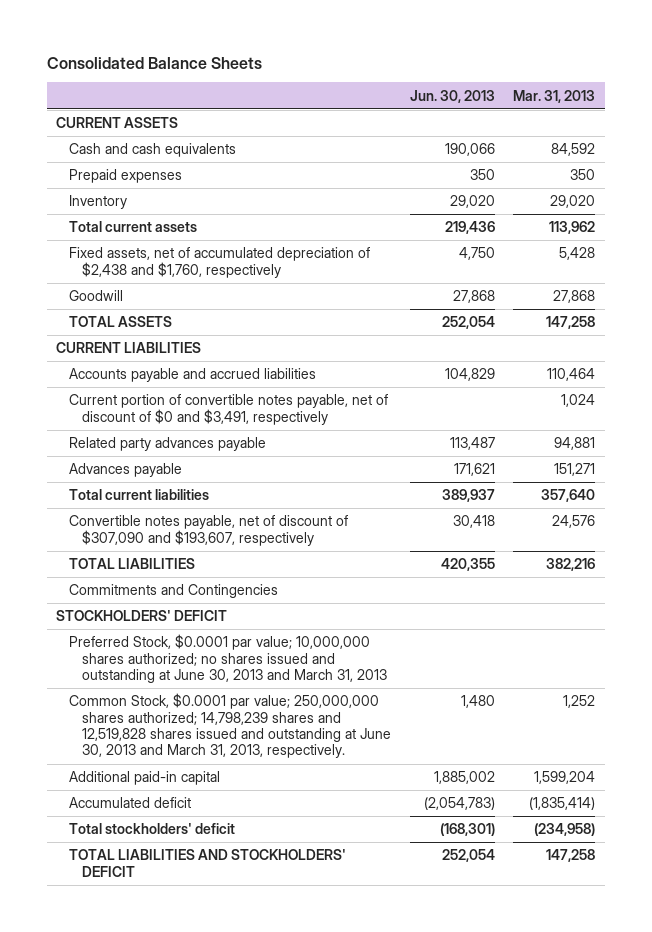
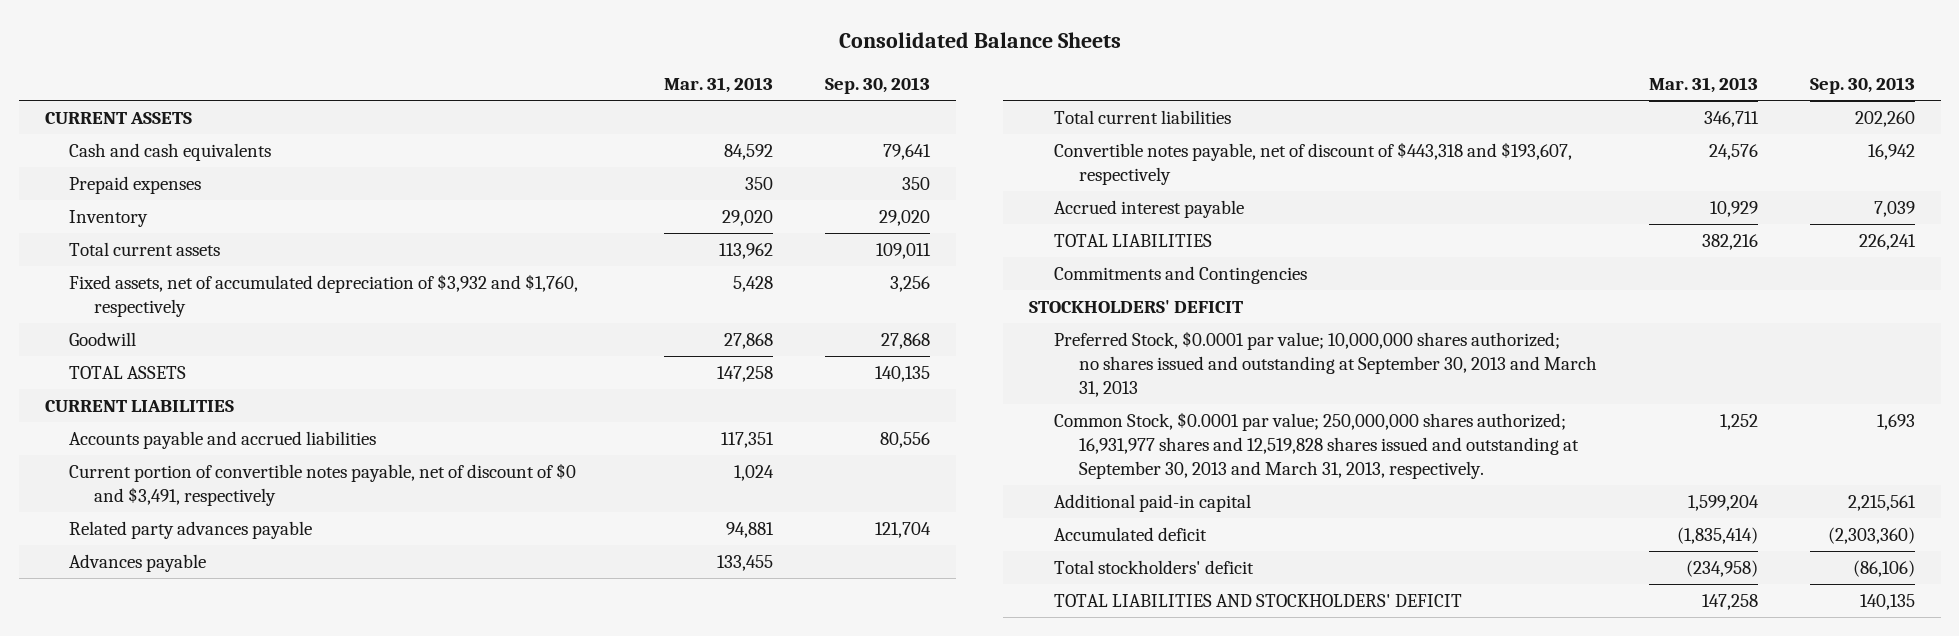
- | Jun. 30, 2013 | Mar. 31, 2013
+ | Mar. 31, 2013 | Sep. 30, 2013
- Fixed assets, net of accumulated depreciation of $2,438 and $1,760, respectively | 4,750 | 5,428
+ Fixed assets, net of accumulated depreciation of $3,932 and $1,760, respectively | 5,428 | 3,256
- Accounts payable and accrued liabilities | 104,829 | 110,464
+ Accounts payable and accrued liabilities | 117,351 | 80,556
- Advances payable | 171,621 | 151,271
- Total current liabilities | 389,937 | 357,640
- Convertible notes payable, net of discount of $307,090 and $193,607, respectively | 30,418 | 24,576
+ Advances payable | 133,455 |
+ Total current liabilities | 346,711 | 202,260
+ Convertible notes payable, net of discount of $443,318 and $193,607, respectively | 24,576 | 16,942
+ Accrued interest payable | 10,929 | 7,039
- Preferred Stock, $0.0001 par value; 10,000,000 shares authorized; no shares issued and outstanding at June 30, 2013 and March 31, 2013
- Common Stock, $0.0001 par value; 250,000,000 shares authorized; 14,798,239 shares and 12,519,828 shares issued and outstanding at June 30, 2013 and March 31, 2013, respectively. | 1,480 | 1,252
+ Preferred Stock, $0.0001 par value; 10,000,000 shares authorized; no shares issued and outstanding at September 30, 2013 and March 31, 2013
+ Common Stock, $0.0001 par value; 250,000,000 shares authorized; 16,931,977 shares and 12,519,828 shares issued and outstanding at September 30, 2013 and March 31, 2013, respectively. | 1,252 | 1,693

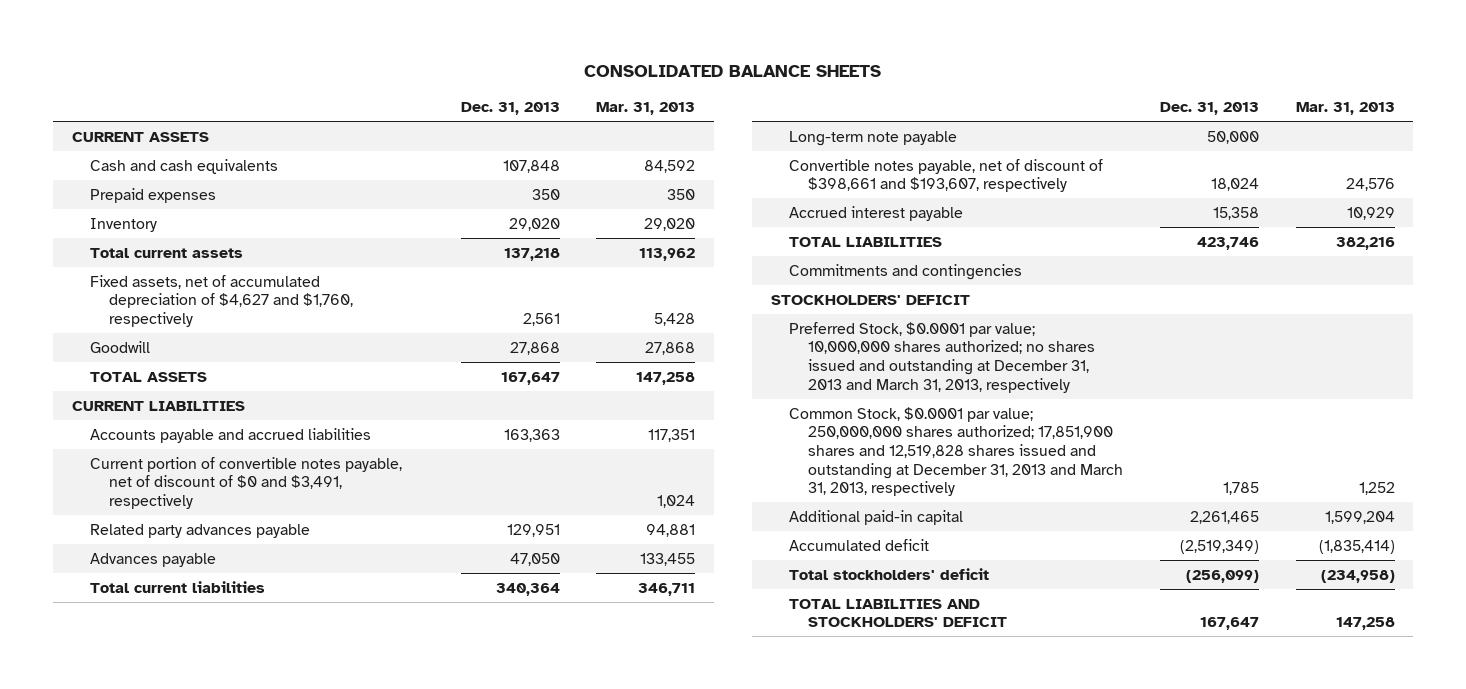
- Consolidated Balance Sheets
+ CONSOLIDATED BALANCE SHEETS
- | Mar. 31, 2013 | Sep. 30, 2013
+ | Dec. 31, 2013 | Mar. 31, 2013
- Fixed assets, net of accumulated depreciation of $3,932 and $1,760, respectively | 5,428 | 3,256
+ Fixed assets, net of accumulated depreciation of $4,627 and $1,760, respectively | 2,561 | 5,428
- Convertible notes payable, net of discount of $443,318 and $193,607, respectively | 24,576 | 16,942
+ Long-term note payable | 50,000 |
+ Convertible notes payable, net of discount of $398,661 and $193,607, respectively | 18,024 | 24,576
- Commitments and Contingencies
+ Commitments and contingencies
- Preferred Stock, $0.0001 par value; 10,000,000 shares authorized; no shares issued and outstanding at September 30, 2013 and March 31, 2013
- Common Stock, $0.0001 par value; 250,000,000 shares authorized; 16,931,977 shares and 12,519,828 shares issued and outstanding at September 30, 2013 and March 31, 2013, respectively. | 1,252 | 1,693
+ Preferred Stock, $0.0001 par value; 10,000,000 shares authorized; no shares issued and outstanding at December 31, 2013 and March 31, 2013, respectively
+ Common Stock, $0.0001 par value; 250,000,000 shares authorized; 17,851,900 shares and 12,519,828 shares issued and outstanding at December 31, 2013 and March 31, 2013, respectively | 1,785 | 1,252

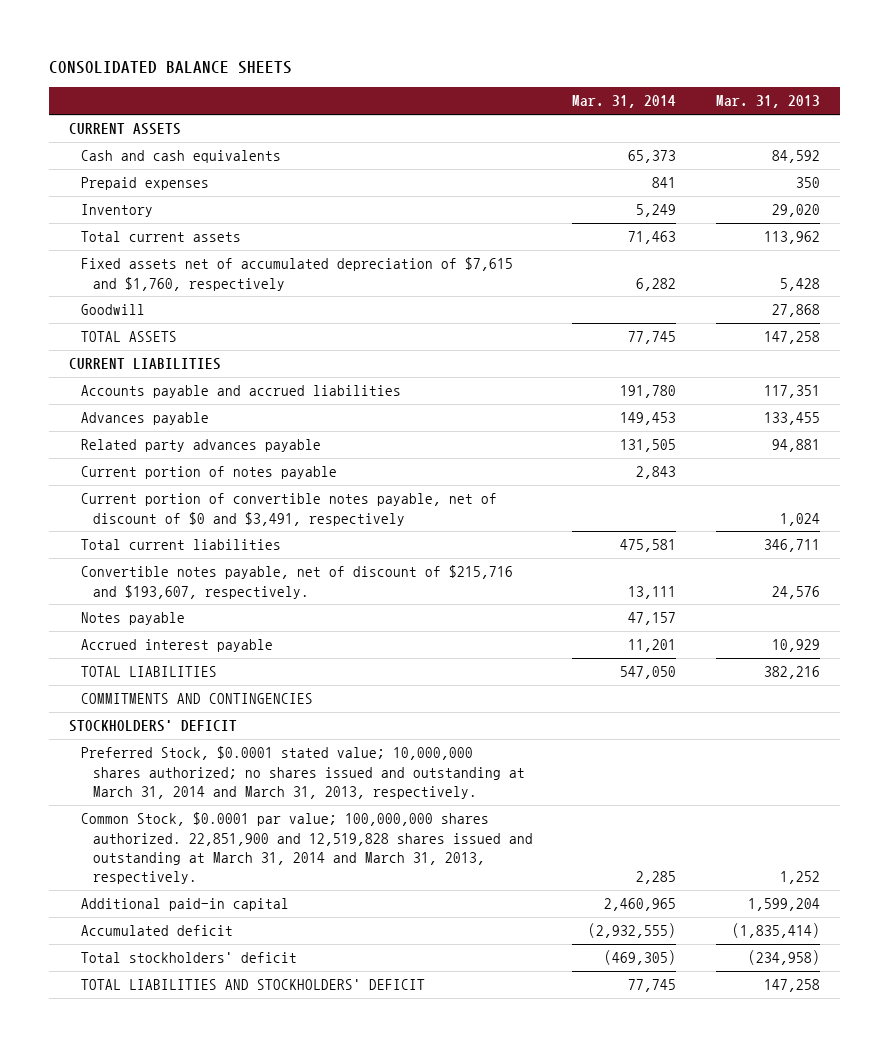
- | Dec. 31, 2013 | Mar. 31, 2013
+ | Mar. 31, 2014 | Mar. 31, 2013
- Fixed assets, net of accumulated depreciation of $4,627 and $1,760, respectively | 2,561 | 5,428
+ Fixed assets net of accumulated depreciation of $7,615 and $1,760, respectively | 6,282 | 5,428
moved down: Related party advances payable | 131,505 | 94,881
+ Current portion of notes payable | 2,843 |
moved down: Current portion of convertible notes payable, net of discount of $0 and $3,491, respectively | | 1,024
- Long-term note payable | 50,000 |
- Convertible notes payable, net of discount of $398,661 and $193,607, respectively | 18,024 | 24,576
+ Convertible notes payable, net of discount of $215,716 and $193,607, respectively. | 13,111 | 24,576
+ Notes payable | 47,157 |
- Commitments and contingencies
+ COMMITMENTS AND CONTINGENCIES
- Preferred Stock, $0.0001 par value; 10,000,000 shares authorized; no shares issued and outstanding at December 31, 2013 and March 31, 2013, respectively
- Common Stock, $0.0001 par value; 250,000,000 shares authorized; 17,851,900 shares and 12,519,828 shares issued and outstanding at December 31, 2013 and March 31, 2013, respectively | 1,785 | 1,252
+ Preferred Stock, $0.0001 stated value; 10,000,000 shares authorized; no shares issued and outstanding at March 31, 2014 and March 31, 2013, respectively.
+ Common Stock, $0.0001 par value; 100,000,000 shares authorized. 22,851,900 and 12,519,828 shares issued and outstanding at March 31, 2014 and March 31, 2013, respectively. | 2,285 | 1,252

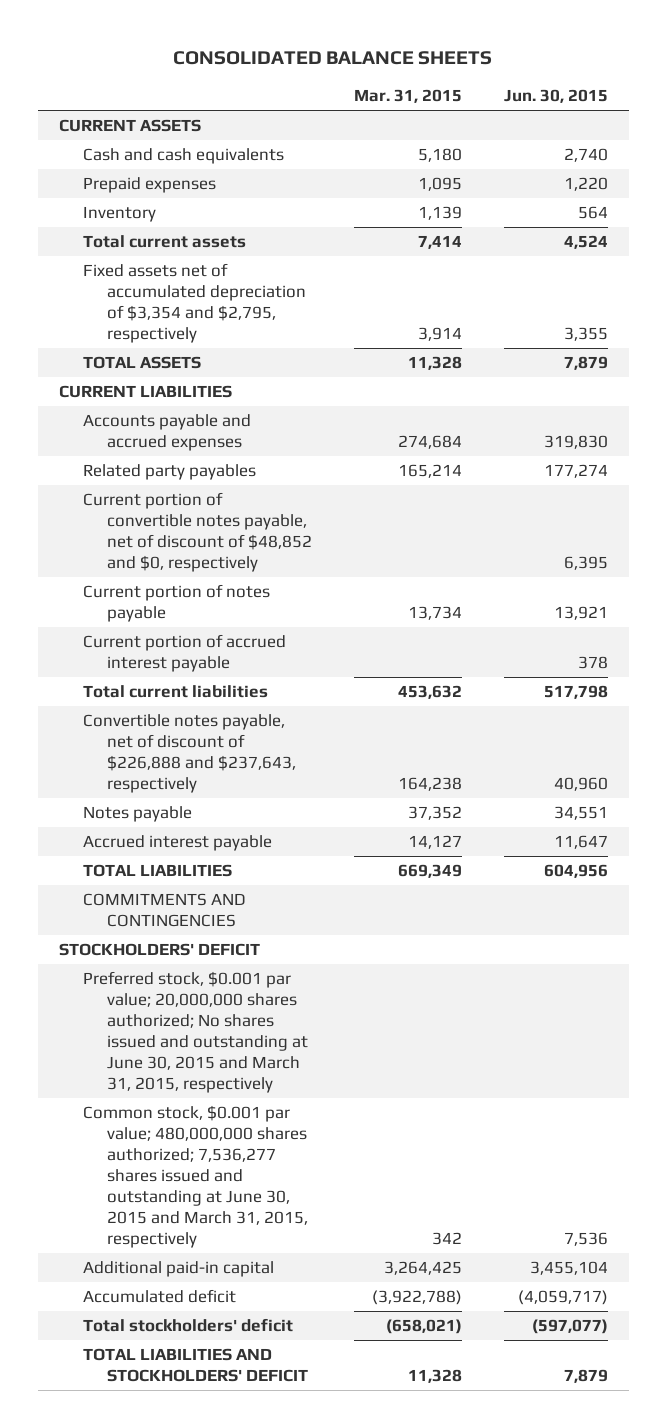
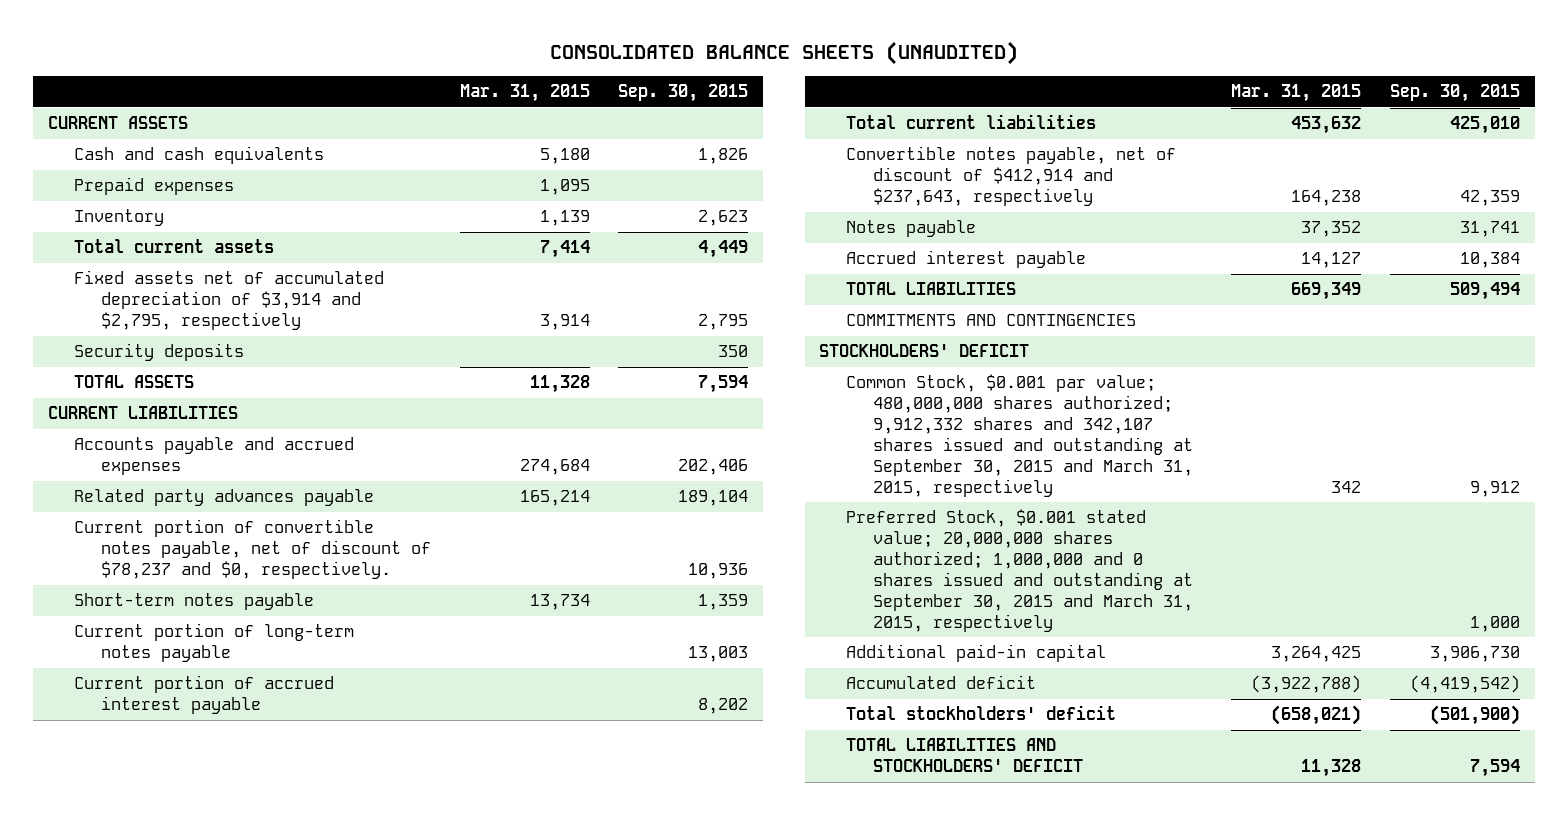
- CONSOLIDATED BALANCE SHEETS
+ CONSOLIDATED BALANCE SHEETS (UNAUDITED)
- | Mar. 31, 2015 | Jun. 30, 2015
+ | Mar. 31, 2015 | Sep. 30, 2015
- Fixed assets net of accumulated depreciation of $3,354 and $2,795, respectively | 3,914 | 3,355
+ Fixed assets net of accumulated depreciation of $3,914 and $2,795, respectively | 3,914 | 2,795
+ Security deposits | | 350
- Related party payables | 165,214 | 177,274
- Current portion of convertible notes payable, net of discount of $48,852 and $0, respectively | | 6,395
- Current portion of notes payable | 13,734 | 13,921
+ Related party advances payable | 165,214 | 189,104
+ Current portion of convertible notes payable, net of discount of $78,237 and $0, respectively. | | 10,936
+ Short-term notes payable | 13,734 | 1,359
+ Current portion of long-term notes payable | | 13,003
- Convertible notes payable, net of discount of $226,888 and $237,643, respectively | 164,238 | 40,960
+ Convertible notes payable, net of discount of $412,914 and $237,643, respectively | 164,238 | 42,359
- Preferred stock, $0.001 par value; 20,000,000 shares authorized; No shares issued and outstanding at June 30, 2015 and March 31, 2015, respectively
- Common stock, $0.001 par value; 480,000,000 shares authorized; 7,536,277 shares issued and outstanding at June 30, 2015 and March 31, 2015, respectively | 342 | 7,536
+ Common Stock, $0.001 par value; 480,000,000 shares authorized; 9,912,332 shares and 342,107 shares issued and outstanding at September 30, 2015 and March 31, 2015, respectively | 342 | 9,912
+ Preferred Stock, $0.001 stated value; 20,000,000 shares authorized; 1,000,000 and 0 shares issued and outstanding at September 30, 2015 and March 31, 2015, respectively | | 1,000

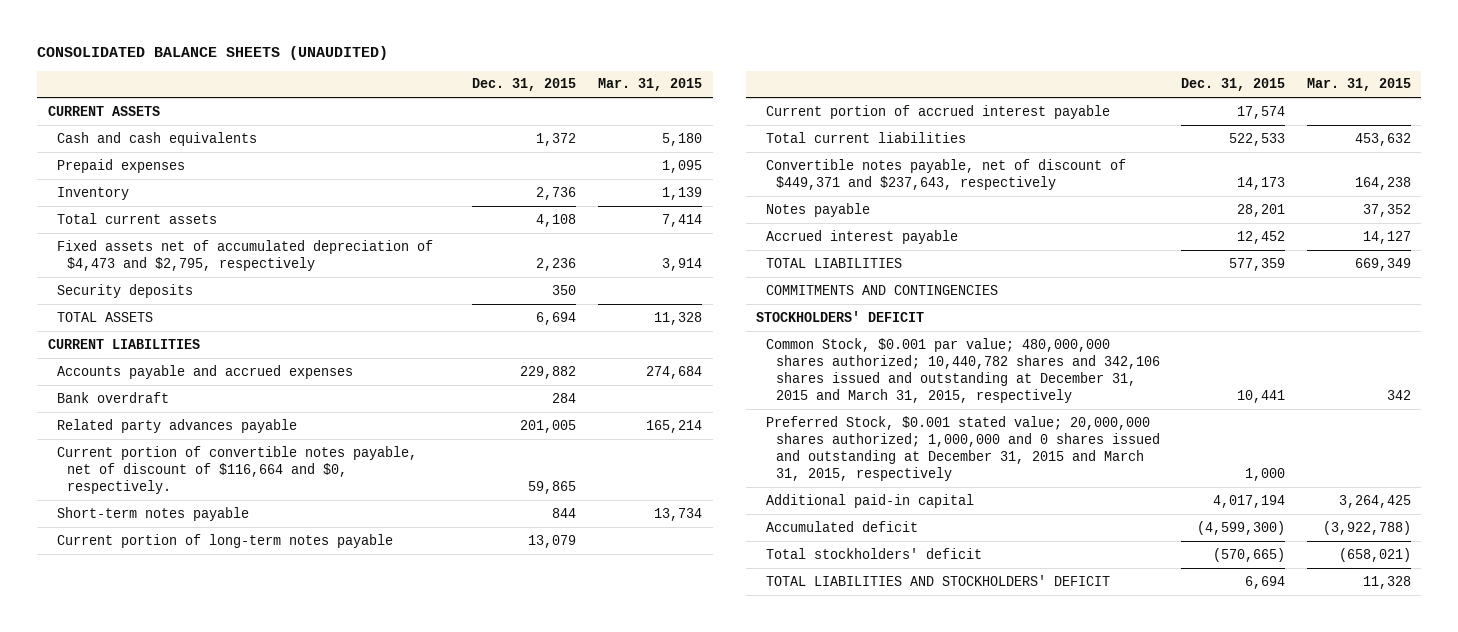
- | Mar. 31, 2015 | Sep. 30, 2015
+ | Dec. 31, 2015 | Mar. 31, 2015
- Fixed assets net of accumulated depreciation of $3,914 and $2,795, respectively | 3,914 | 2,795
+ Fixed assets net of accumulated depreciation of $4,473 and $2,795, respectively | 2,236 | 3,914
+ Bank overdraft | 284 |
- Current portion of convertible notes payable, net of discount of $78,237 and $0, respectively. | | 10,936
+ Current portion of convertible notes payable, net of discount of $116,664 and $0, respectively. | 59,865 |
- Convertible notes payable, net of discount of $412,914 and $237,643, respectively | 164,238 | 42,359
+ Convertible notes payable, net of discount of $449,371 and $237,643, respectively | 14,173 | 164,238
- Common Stock, $0.001 par value; 480,000,000 shares authorized; 9,912,332 shares and 342,107 shares issued and outstanding at September 30, 2015 and March 31, 2015, respectively | 342 | 9,912
- Preferred Stock, $0.001 stated value; 20,000,000 shares authorized; 1,000,000 and 0 shares issued and outstanding at September 30, 2015 and March 31, 2015, respectively | | 1,000
+ Common Stock, $0.001 par value; 480,000,000 shares authorized; 10,440,782 shares and 342,106 shares issued and outstanding at December 31, 2015 and March 31, 2015, respectively | 10,441 | 342
+ Preferred Stock, $0.001 stated value; 20,000,000 shares authorized; 1,000,000 and 0 shares issued and outstanding at December 31, 2015 and March 31, 2015, respectively | 1,000 |

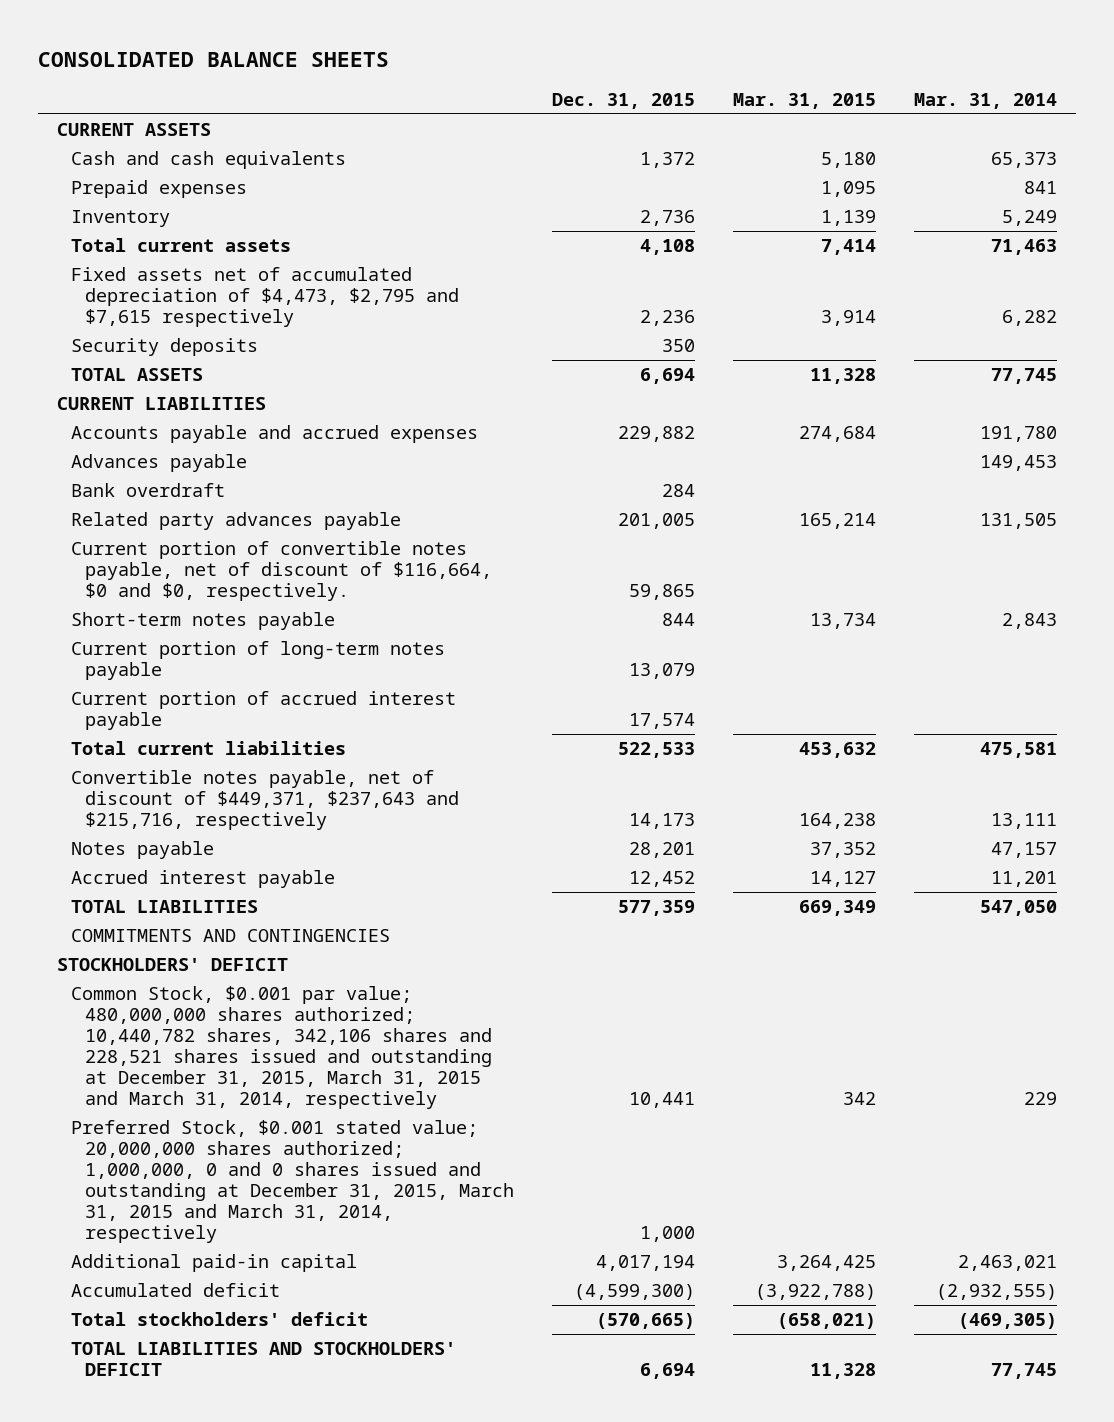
- CONSOLIDATED BALANCE SHEETS (UNAUDITED)
+ CONSOLIDATED BALANCE SHEETS
- | Dec. 31, 2015 | Mar. 31, 2015
+ | Dec. 31, 2015 | Mar. 31, 2015 | Mar. 31, 2014
- Fixed assets net of accumulated depreciation of $4,473 and $2,795, respectively | 2,236 | 3,914
+ Fixed assets net of accumulated depreciation of $4,473, $2,795 and $7,615 respectively | 2,236 | 3,914 | 6,282
+ Advances payable | | | 149,453
- Current portion of convertible notes payable, net of discount of $116,664 and $0, respectively. | 59,865 |
+ Current portion of convertible notes payable, net of discount of $116,664, $0 and $0, respectively. | 59,865 | |
- Convertible notes payable, net of discount of $449,371 and $237,643, respectively | 14,173 | 164,238
+ Convertible notes payable, net of discount of $449,371, $237,643 and $215,716, respectively | 14,173 | 164,238 | 13,111
- Common Stock, $0.001 par value; 480,000,000 shares authorized; 10,440,782 shares and 342,106 shares issued and outstanding at December 31, 2015 and March 31, 2015, respectively | 10,441 | 342
- Preferred Stock, $0.001 stated value; 20,000,000 shares authorized; 1,000,000 and 0 shares issued and outstanding at December 31, 2015 and March 31, 2015, respectively | 1,000 |
+ Common Stock, $0.001 par value; 480,000,000 shares authorized; 10,440,782 shares, 342,106 shares and 228,521 shares issued and outstanding at December 31, 2015, March 31, 2015 and March 31, 2014, respectively | 10,441 | 342 | 229
+ Preferred Stock, $0.001 stated value; 20,000,000 shares authorized; 1,000,000, 0 and 0 shares issued and outstanding at December 31, 2015, March 31, 2015 and March 31, 2014, respectively | 1,000 | |

